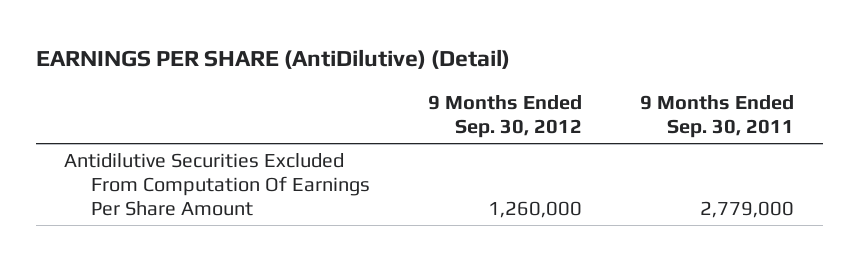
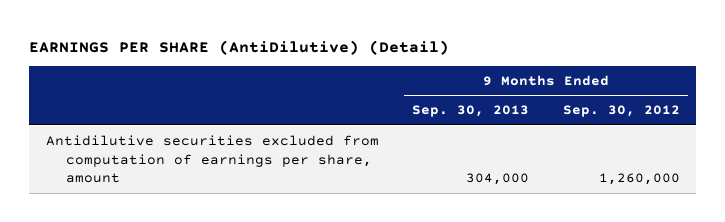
- | 9 Months Ended Sep. 30, 2012 | 9 Months Ended Sep. 30, 2011
+ | 9 Months Ended Sep. 30, 2013 | 9 Months Ended Sep. 30, 2012
- Antidilutive Securities Excluded From Computation Of Earnings Per Share Amount | 1,260,000 | 2,779,000
+ Antidilutive securities excluded from computation of earnings per share, amount | 304,000 | 1,260,000

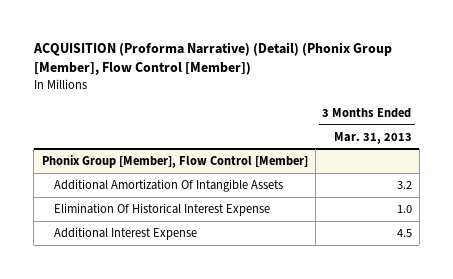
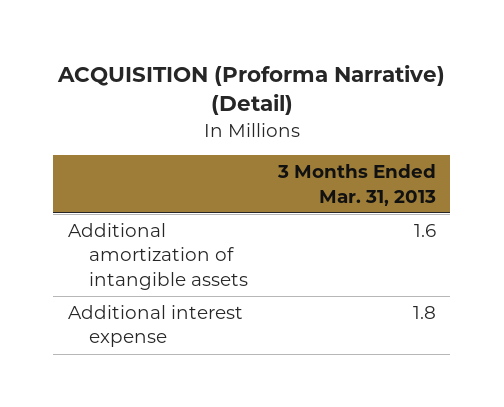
- ACQUISITION (Proforma Narrative) (Detail) (Phonix Group [Member], Flow Control [Member])
+ ACQUISITION (Proforma Narrative) (Detail)
- Phonix Group [Member], Flow Control [Member]
- Additional Amortization Of Intangible Assets | 3.2
- Elimination Of Historical Interest Expense | 1.0
- Additional Interest Expense | 4.5
+ Additional amortization of intangible assets | 1.6
+ Additional interest expense | 1.8

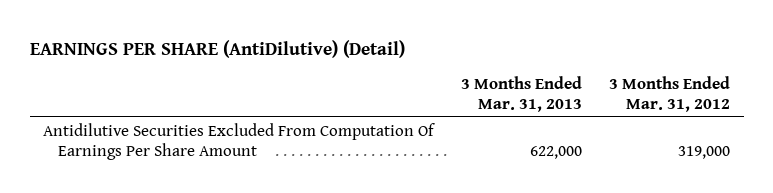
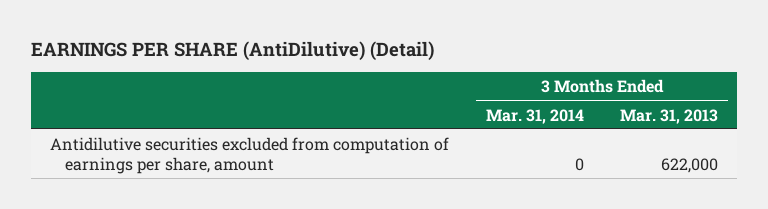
- | 3 Months Ended Mar. 31, 2013 | 3 Months Ended Mar. 31, 2012
+ | 3 Months Ended Mar. 31, 2014 | 3 Months Ended Mar. 31, 2013
- Antidilutive Securities Excluded From Computation Of Earnings Per Share Amount | 622,000 | 319,000
+ Antidilutive securities excluded from computation of earnings per share, amount | 0 | 622,000

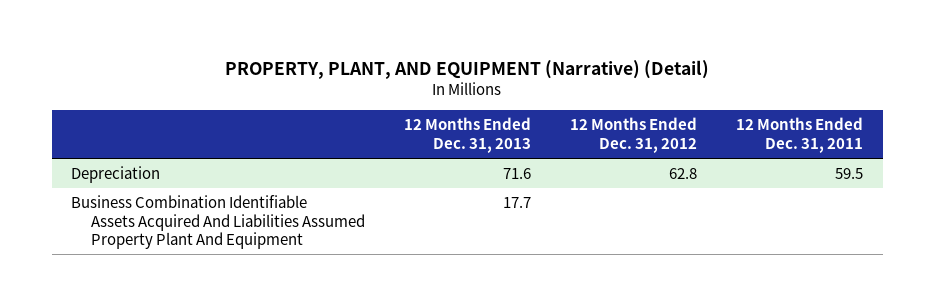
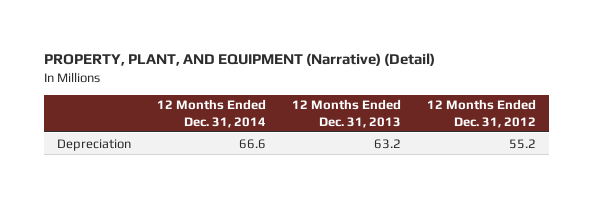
- | 12 Months Ended Dec. 31, 2013 | 12 Months Ended Dec. 31, 2012 | 12 Months Ended Dec. 31, 2011
+ | 12 Months Ended Dec. 31, 2014 | 12 Months Ended Dec. 31, 2013 | 12 Months Ended Dec. 31, 2012
- Depreciation | 71.6 | 62.8 | 59.5
- Business Combination Identifiable Assets Acquired And Liabilities Assumed Property Plant And Equipment | 17.7 | |
+ Depreciation | 66.6 | 63.2 | 55.2

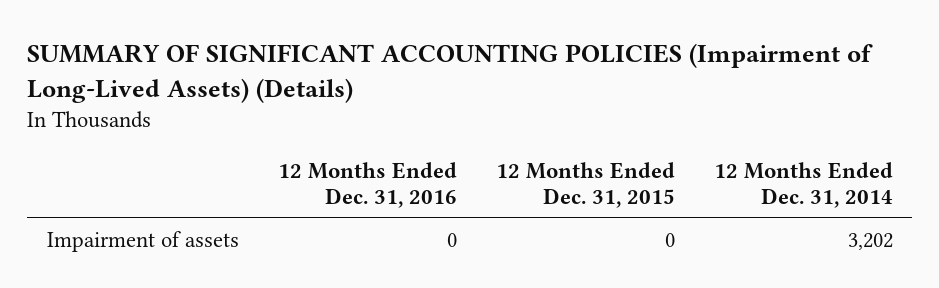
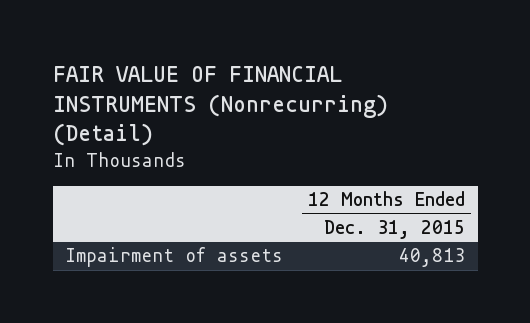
- SUMMARY OF SIGNIFICANT ACCOUNTING POLICIES (Impairment of Long-Lived Assets) (Details)
+ FAIR VALUE OF FINANCIAL INSTRUMENTS (Nonrecurring) (Detail)
- | 12 Months Ended Dec. 31, 2016 | 12 Months Ended Dec. 31, 2015 | 12 Months Ended Dec. 31, 2014
+ | 12 Months Ended Dec. 31, 2015
- Impairment of assets | 0 | 0 | 3,202
+ Impairment of assets | 40,813

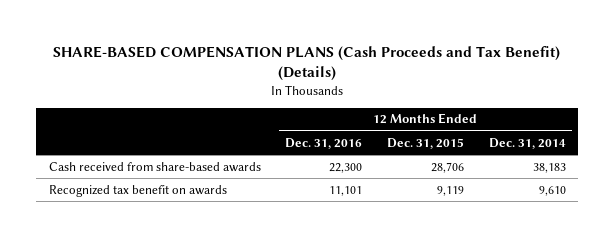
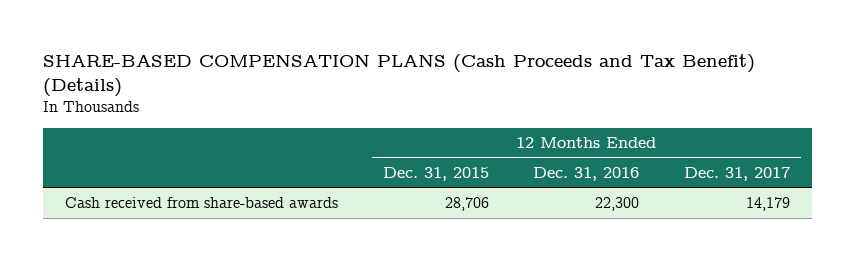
- | 12 Months Ended Dec. 31, 2016 | 12 Months Ended Dec. 31, 2015 | 12 Months Ended Dec. 31, 2014
+ | 12 Months Ended Dec. 31, 2015 | 12 Months Ended Dec. 31, 2016 | 12 Months Ended Dec. 31, 2017
- Recognized tax benefit on awards | 11,101 | 9,119 | 9,610

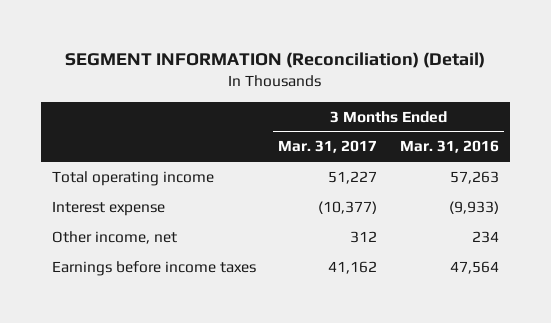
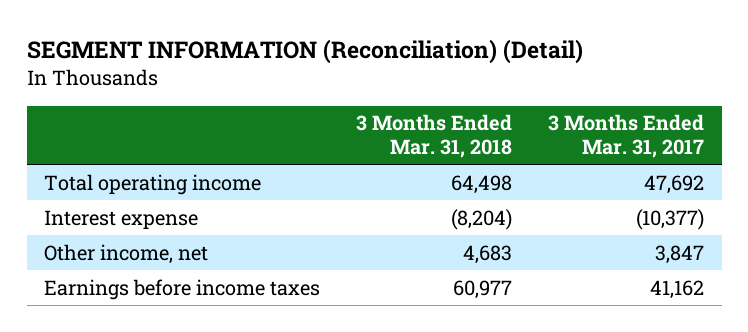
- | 3 Months Ended Mar. 31, 2017 | 3 Months Ended Mar. 31, 2016
+ | 3 Months Ended Mar. 31, 2018 | 3 Months Ended Mar. 31, 2017
- Total operating income | 51,227 | 57,263
+ Total operating income | 64,498 | 47,692
- Other income, net | 312 | 234
+ Other income, net | 4,683 | 3,847

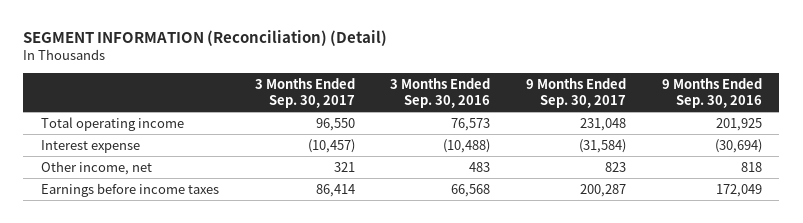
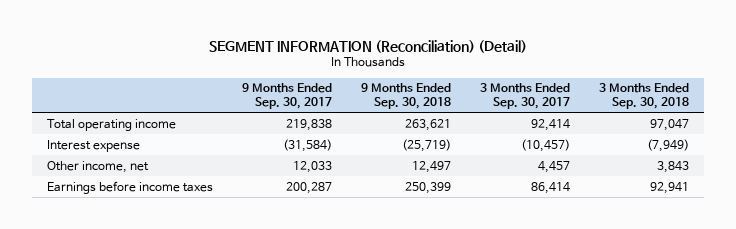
- | 3 Months Ended Sep. 30, 2017 | 3 Months Ended Sep. 30, 2016 | 9 Months Ended Sep. 30, 2017 | 9 Months Ended Sep. 30, 2016
+ | 9 Months Ended Sep. 30, 2017 | 9 Months Ended Sep. 30, 2018 | 3 Months Ended Sep. 30, 2017 | 3 Months Ended Sep. 30, 2018
- Total operating income | 96,550 | 76,573 | 231,048 | 201,925
+ Total operating income | 219,838 | 263,621 | 92,414 | 97,047
- Other income, net | 321 | 483 | 823 | 818
+ Other income, net | 12,033 | 12,497 | 4,457 | 3,843

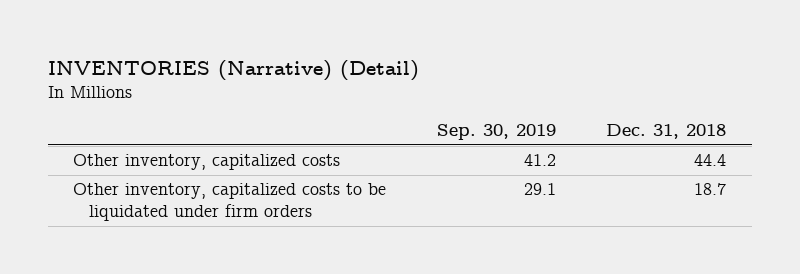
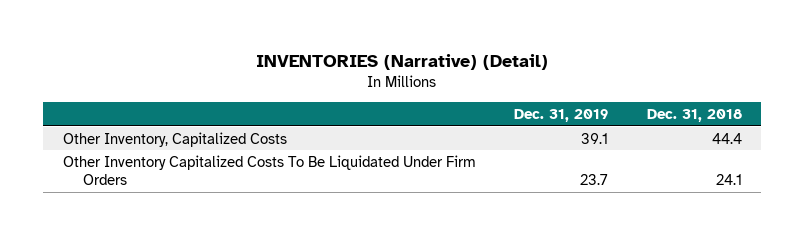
- | Sep. 30, 2019 | Dec. 31, 2018
+ | Dec. 31, 2019 | Dec. 31, 2018
- Other inventory, capitalized costs | 41.2 | 44.4
- Other inventory, capitalized costs to be liquidated under firm orders | 29.1 | 18.7
+ Other Inventory, Capitalized Costs | 39.1 | 44.4
+ Other Inventory Capitalized Costs To Be Liquidated Under Firm Orders | 23.7 | 24.1

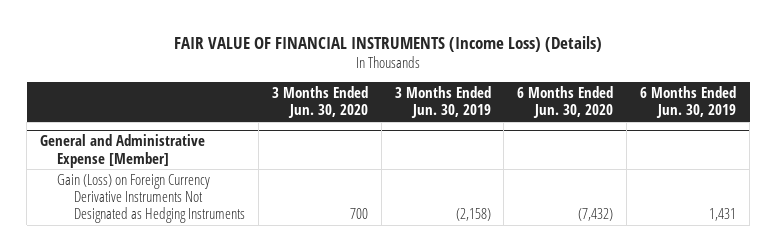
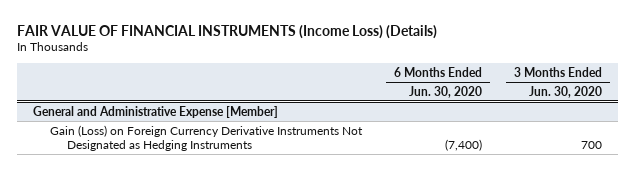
- | 3 Months Ended Jun. 30, 2020 | 3 Months Ended Jun. 30, 2019 | 6 Months Ended Jun. 30, 2020 | 6 Months Ended Jun. 30, 2019
+ | 6 Months Ended Jun. 30, 2020 | 3 Months Ended Jun. 30, 2020
@ General and Administrative Expense [Member]
- Gain (Loss) on Foreign Currency Derivative Instruments Not Designated as Hedging Instruments | 700 | (2,158) | (7,432) | 1,431
+ Gain (Loss) on Foreign Currency Derivative Instruments Not Designated as Hedging Instruments | (7,400) | 700

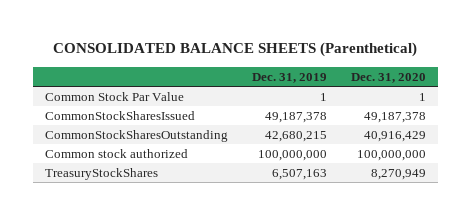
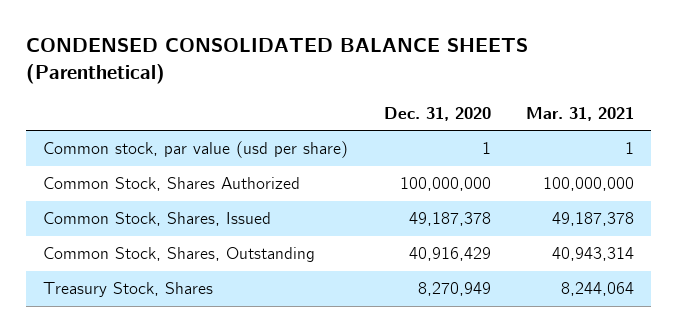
- CONSOLIDATED BALANCE SHEETS (Parenthetical)
+ CONDENSED CONSOLIDATED BALANCE SHEETS (Parenthetical)
- | Dec. 31, 2019 | Dec. 31, 2020
+ | Dec. 31, 2020 | Mar. 31, 2021
- Common Stock Par Value | 1 | 1
- CommonStockSharesIssued | 49,187,378 | 49,187,378
- CommonStockSharesOutstanding | 42,680,215 | 40,916,429
- Common stock authorized | 100,000,000 | 100,000,000
- TreasuryStockShares | 6,507,163 | 8,270,949
+ Common stock, par value (usd per share) | 1 | 1
+ Common Stock, Shares Authorized | 100,000,000 | 100,000,000
+ Common Stock, Shares, Issued | 49,187,378 | 49,187,378
+ Common Stock, Shares, Outstanding | 40,916,429 | 40,943,314
+ Treasury Stock, Shares | 8,270,949 | 8,244,064

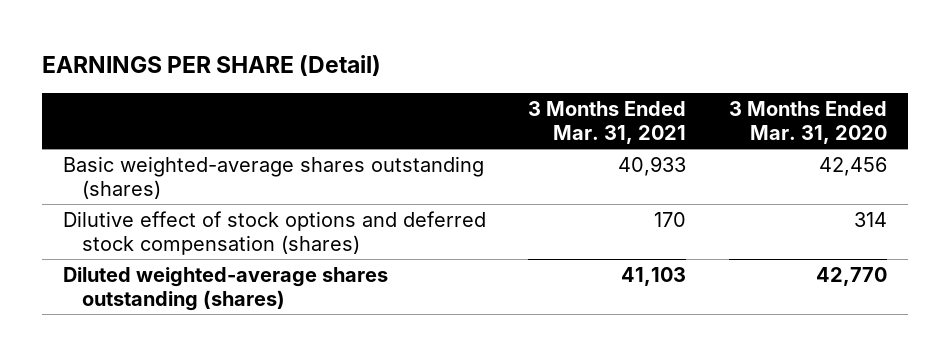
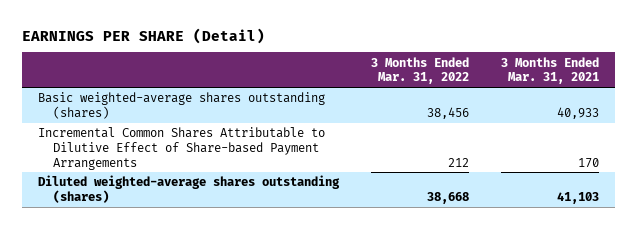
- | 3 Months Ended Mar. 31, 2021 | 3 Months Ended Mar. 31, 2020
+ | 3 Months Ended Mar. 31, 2022 | 3 Months Ended Mar. 31, 2021
- Dilutive effect of stock options and deferred stock compensation (shares) | 170 | 314
+ Incremental Common Shares Attributable to Dilutive Effect of Share-based Payment Arrangements | 212 | 170

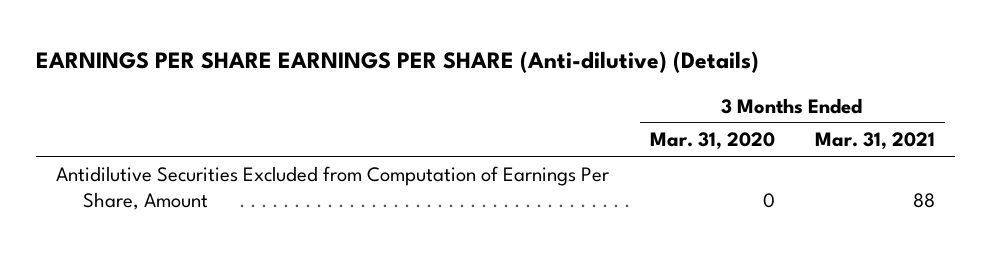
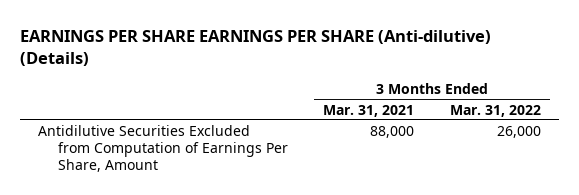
- | 3 Months Ended Mar. 31, 2020 | 3 Months Ended Mar. 31, 2021
+ | 3 Months Ended Mar. 31, 2021 | 3 Months Ended Mar. 31, 2022
- Antidilutive Securities Excluded from Computation of Earnings Per Share, Amount | 0 | 88
+ Antidilutive Securities Excluded from Computation of Earnings Per Share, Amount | 88,000 | 26,000

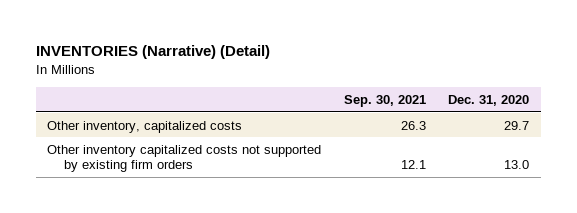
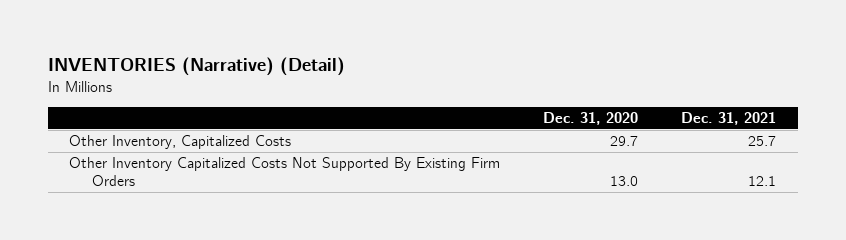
- | Sep. 30, 2021 | Dec. 31, 2020
+ | Dec. 31, 2020 | Dec. 31, 2021
- Other inventory, capitalized costs | 26.3 | 29.7
- Other inventory capitalized costs not supported by existing firm orders | 12.1 | 13.0
+ Other Inventory, Capitalized Costs | 29.7 | 25.7
+ Other Inventory Capitalized Costs Not Supported By Existing Firm Orders | 13.0 | 12.1

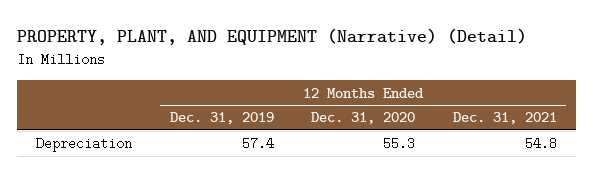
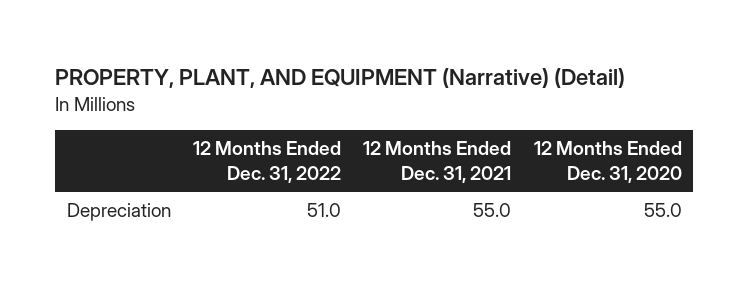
- | 12 Months Ended Dec. 31, 2019 | 12 Months Ended Dec. 31, 2020 | 12 Months Ended Dec. 31, 2021
+ | 12 Months Ended Dec. 31, 2022 | 12 Months Ended Dec. 31, 2021 | 12 Months Ended Dec. 31, 2020
- Depreciation | 57.4 | 55.3 | 54.8
+ Depreciation | 51.0 | 55.0 | 55.0

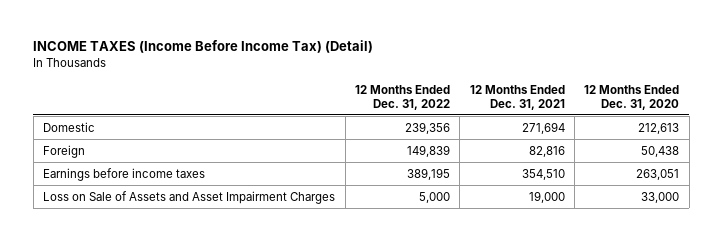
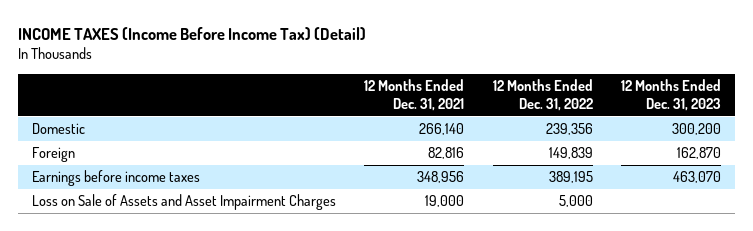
- | 12 Months Ended Dec. 31, 2022 | 12 Months Ended Dec. 31, 2021 | 12 Months Ended Dec. 31, 2020
+ | 12 Months Ended Dec. 31, 2021 | 12 Months Ended Dec. 31, 2022 | 12 Months Ended Dec. 31, 2023
- Domestic | 239,356 | 271,694 | 212,613
+ Domestic | 266,140 | 239,356 | 300,200
- Earnings before income taxes | 389,195 | 354,510 | 263,051
+ Earnings before income taxes | 348,956 | 389,195 | 463,070

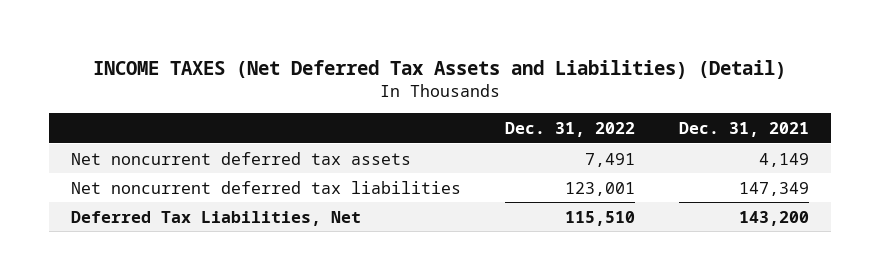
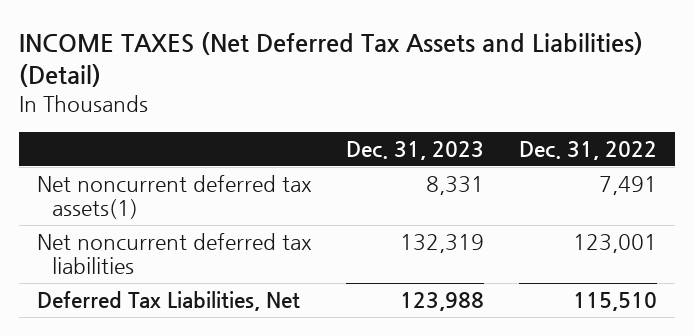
- | Dec. 31, 2022 | Dec. 31, 2021
+ | Dec. 31, 2023 | Dec. 31, 2022
- Net noncurrent deferred tax assets | 7,491 | 4,149
+ Net noncurrent deferred tax assets(1) | 8,331 | 7,491

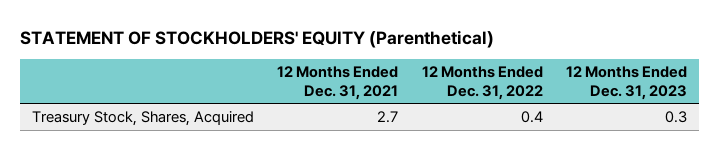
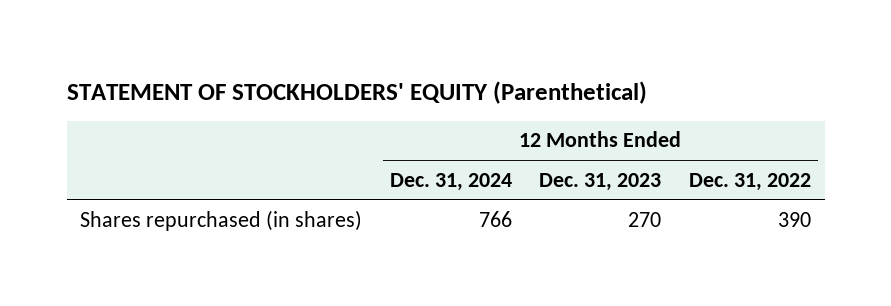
- | 12 Months Ended Dec. 31, 2021 | 12 Months Ended Dec. 31, 2022 | 12 Months Ended Dec. 31, 2023
+ | 12 Months Ended Dec. 31, 2024 | 12 Months Ended Dec. 31, 2023 | 12 Months Ended Dec. 31, 2022
- Treasury Stock, Shares, Acquired | 2.7 | 0.4 | 0.3
+ Shares repurchased (in shares) | 766 | 270 | 390

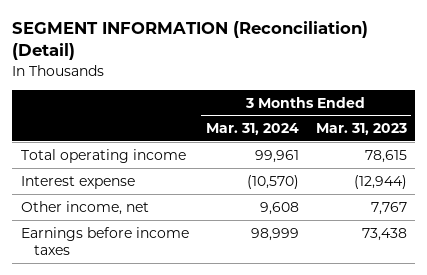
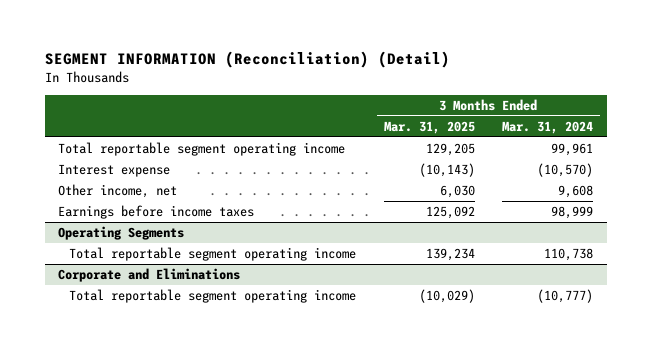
- | 3 Months Ended Mar. 31, 2024 | 3 Months Ended Mar. 31, 2023
+ | 3 Months Ended Mar. 31, 2025 | 3 Months Ended Mar. 31, 2024
- Total operating income | 99,961 | 78,615
+ Total reportable segment operating income | 129,205 | 99,961
+ Operating Segments
+ Total reportable segment operating income | 139,234 | 110,738
+ Corporate and Eliminations
+ Total reportable segment operating income | (10,029) | (10,777)

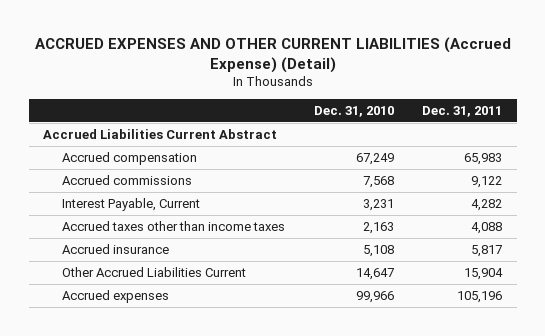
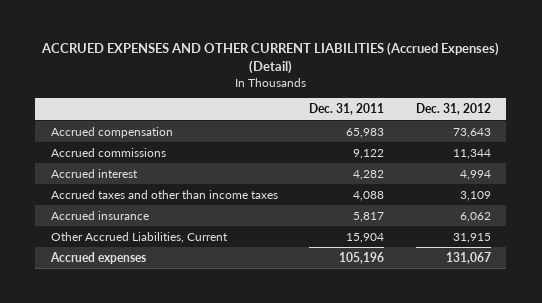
- ACCRUED EXPENSES AND OTHER CURRENT LIABILITIES (Accrued Expense) (Detail)
+ ACCRUED EXPENSES AND OTHER CURRENT LIABILITIES (Accrued Expenses) (Detail)
- | Dec. 31, 2010 | Dec. 31, 2011
+ | Dec. 31, 2011 | Dec. 31, 2012
- Accrued Liabilities Current Abstract
- Interest Payable, Current | 3,231 | 4,282
- Accrued taxes other than income taxes | 2,163 | 4,088
+ Accrued interest | 4,282 | 4,994
+ Accrued taxes and other than income taxes | 4,088 | 3,109
- Other Accrued Liabilities Current | 14,647 | 15,904
+ Other Accrued Liabilities, Current | 15,904 | 31,915

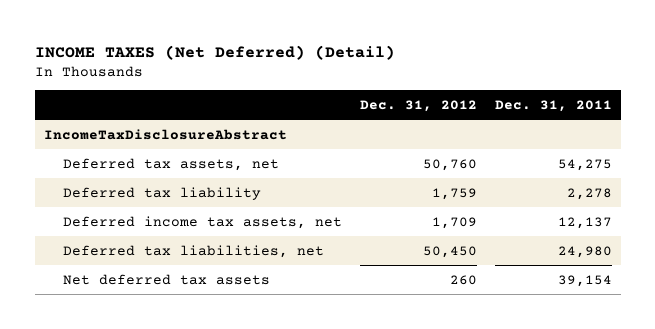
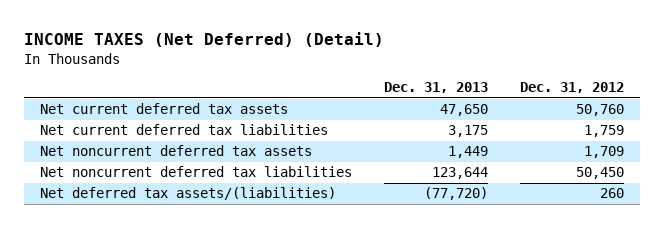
- | Dec. 31, 2012 | Dec. 31, 2011
+ | Dec. 31, 2013 | Dec. 31, 2012
- IncomeTaxDisclosureAbstract
- Deferred tax assets, net | 50,760 | 54,275
- Deferred tax liability | 1,759 | 2,278
- Deferred income tax assets, net | 1,709 | 12,137
- Deferred tax liabilities, net | 50,450 | 24,980
- Net deferred tax assets | 260 | 39,154
+ Net current deferred tax assets | 47,650 | 50,760
+ Net current deferred tax liabilities | 3,175 | 1,759
+ Net noncurrent deferred tax assets | 1,449 | 1,709
+ Net noncurrent deferred tax liabilities | 123,644 | 50,450
+ Net deferred tax assets/(liabilities) | (77,720) | 260

